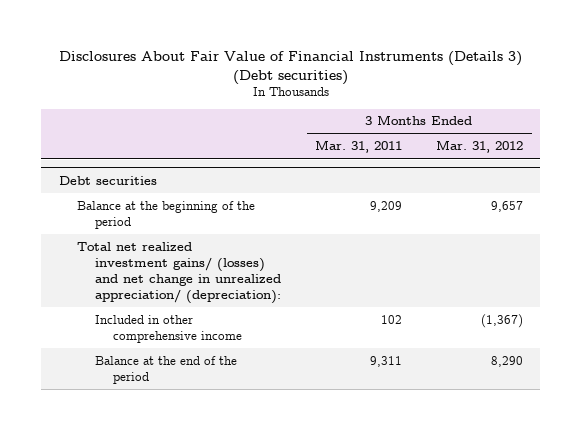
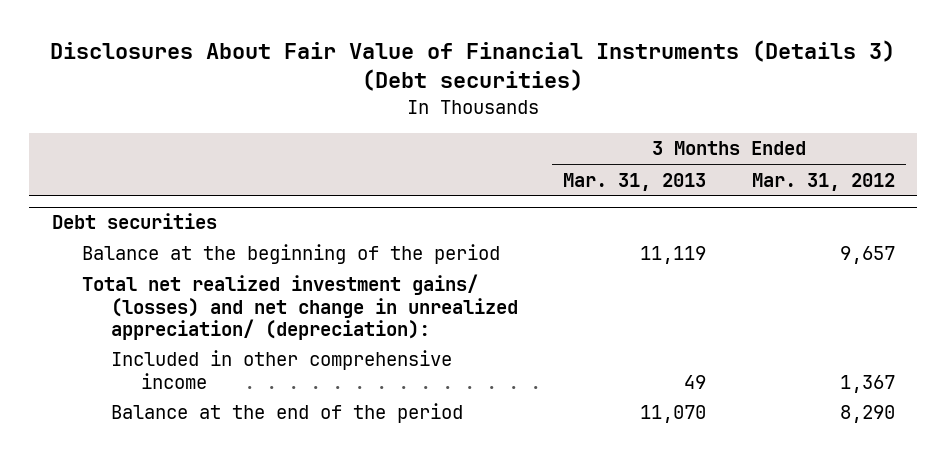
- | 3 Months Ended Mar. 31, 2011 | 3 Months Ended Mar. 31, 2012
+ | 3 Months Ended Mar. 31, 2013 | 3 Months Ended Mar. 31, 2012
@ Debt securities
- Included in other comprehensive income | 102 | (1,367)
+ Included in other comprehensive income | 49 | 1,367

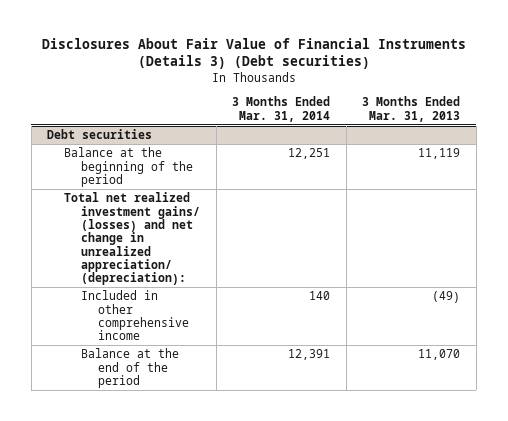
- | 3 Months Ended Mar. 31, 2013 | 3 Months Ended Mar. 31, 2012
+ | 3 Months Ended Mar. 31, 2014 | 3 Months Ended Mar. 31, 2013
@ Debt securities
- Included in other comprehensive income | 49 | 1,367
+ Included in other comprehensive income | 140 | (49)

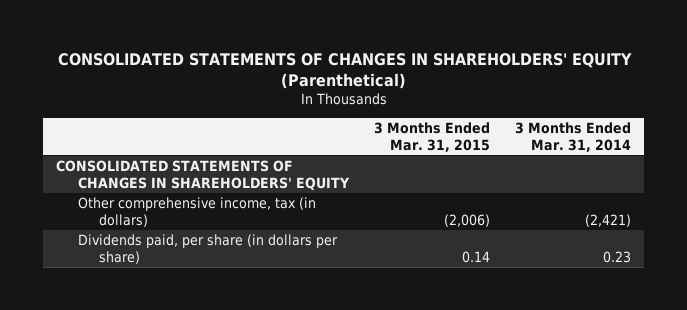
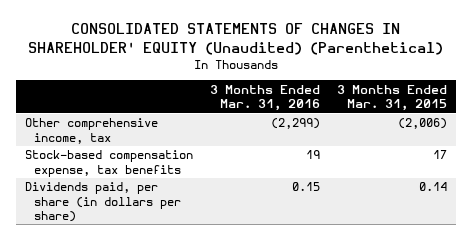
- CONSOLIDATED STATEMENTS OF CHANGES IN SHAREHOLDERS' EQUITY (Parenthetical)
+ CONSOLIDATED STATEMENTS OF CHANGES IN SHAREHOLDER' EQUITY (Unaudited) (Parenthetical)
- | 3 Months Ended Mar. 31, 2015 | 3 Months Ended Mar. 31, 2014
+ | 3 Months Ended Mar. 31, 2016 | 3 Months Ended Mar. 31, 2015
- CONSOLIDATED STATEMENTS OF CHANGES IN SHAREHOLDERS' EQUITY
- Other comprehensive income, tax (in dollars) | (2,006) | (2,421)
+ Other comprehensive income, tax | (2,299) | (2,006)
+ Stock-based compensation expense, tax benefits | 19 | 17

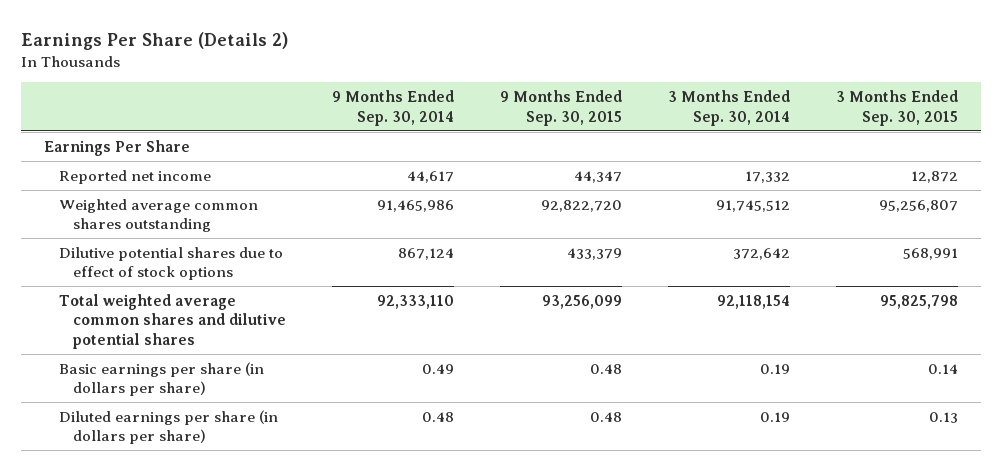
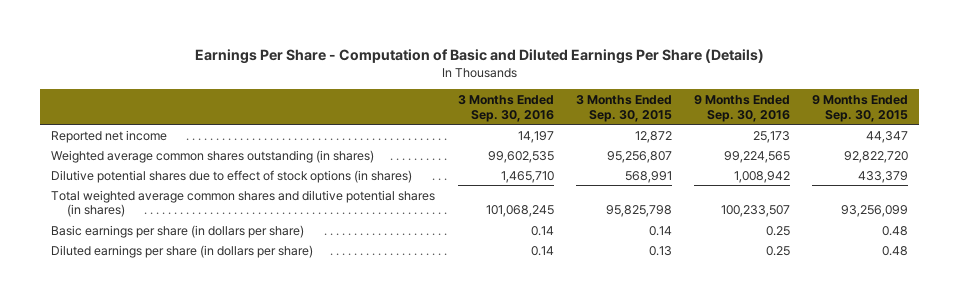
- Earnings Per Share (Details 2)
+ Earnings Per Share - Computation of Basic and Diluted Earnings Per Share (Details)
- | 9 Months Ended Sep. 30, 2014 | 9 Months Ended Sep. 30, 2015 | 3 Months Ended Sep. 30, 2014 | 3 Months Ended Sep. 30, 2015
+ | 3 Months Ended Sep. 30, 2016 | 3 Months Ended Sep. 30, 2015 | 9 Months Ended Sep. 30, 2016 | 9 Months Ended Sep. 30, 2015
- Earnings Per Share
- Weighted average common shares outstanding | 91,465,986 | 92,822,720 | 91,745,512 | 95,256,807
- Dilutive potential shares due to effect of stock options | 867,124 | 433,379 | 372,642 | 568,991
- Total weighted average common shares and dilutive potential shares | 92,333,110 | 93,256,099 | 92,118,154 | 95,825,798
+ Weighted average common shares outstanding (in shares) | 99,602,535 | 95,256,807 | 99,224,565 | 92,822,720
+ Dilutive potential shares due to effect of stock options (in shares) | 1,465,710 | 568,991 | 1,008,942 | 433,379
+ Total weighted average common shares and dilutive potential shares (in shares) | 101,068,245 | 95,825,798 | 100,233,507 | 93,256,099

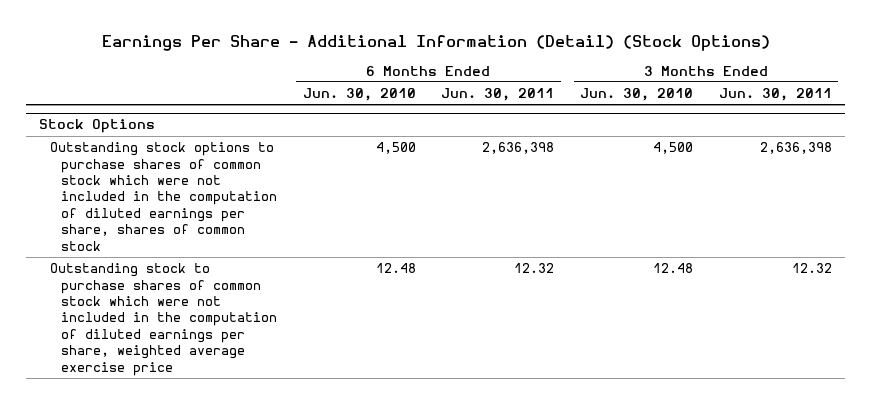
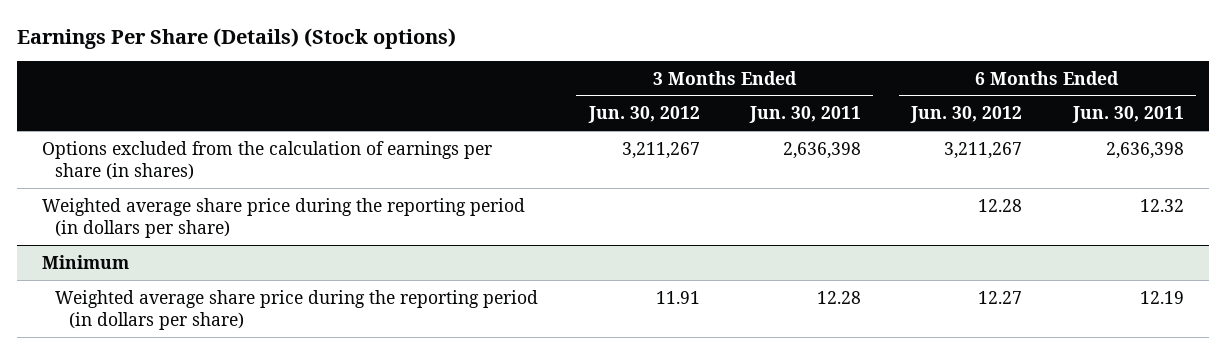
- Earnings Per Share - Additional Information (Detail) (Stock Options)
+ Earnings Per Share (Details) (Stock options)
- | 6 Months Ended Jun. 30, 2010 | 6 Months Ended Jun. 30, 2011 | 3 Months Ended Jun. 30, 2010 | 3 Months Ended Jun. 30, 2011
+ | 3 Months Ended Jun. 30, 2012 | 3 Months Ended Jun. 30, 2011 | 6 Months Ended Jun. 30, 2012 | 6 Months Ended Jun. 30, 2011
- Stock Options
- Outstanding stock options to purchase shares of common stock which were not included in the computation of diluted earnings per share, shares of common stock | 4,500 | 2,636,398 | 4,500 | 2,636,398
- Outstanding stock to purchase shares of common stock which were not included in the computation of diluted earnings per share, weighted average exercise price | 12.48 | 12.32 | 12.48 | 12.32
+ Options excluded from the calculation of earnings per share (in shares) | 3,211,267 | 2,636,398 | 3,211,267 | 2,636,398
+ Weighted average share price during the reporting period (in dollars per share) | | | 12.28 | 12.32
+ Minimum
+ Weighted average share price during the reporting period (in dollars per share) | 11.91 | 12.28 | 12.27 | 12.19

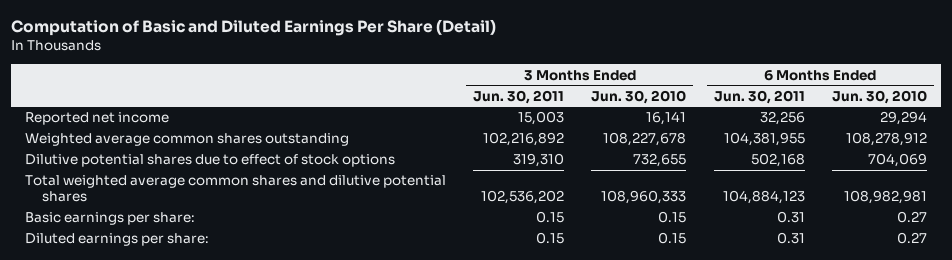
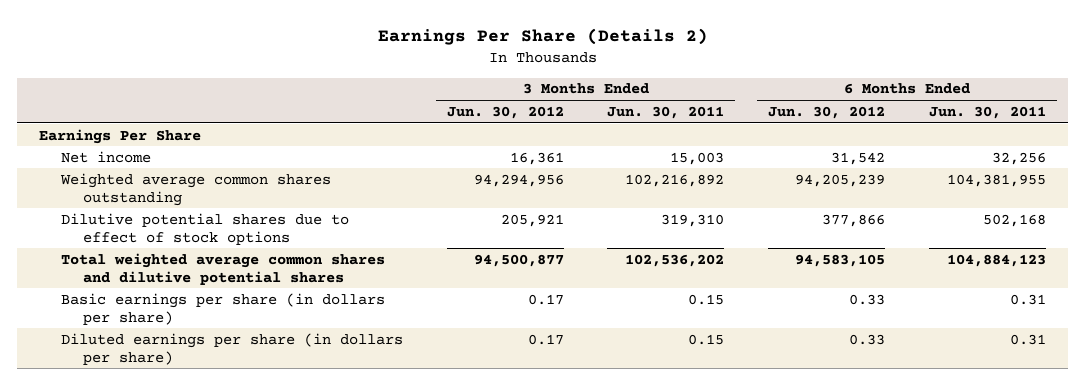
- Computation of Basic and Diluted Earnings Per Share (Detail)
+ Earnings Per Share (Details 2)
- | 3 Months Ended Jun. 30, 2011 | 3 Months Ended Jun. 30, 2010 | 6 Months Ended Jun. 30, 2011 | 6 Months Ended Jun. 30, 2010
+ | 3 Months Ended Jun. 30, 2012 | 3 Months Ended Jun. 30, 2011 | 6 Months Ended Jun. 30, 2012 | 6 Months Ended Jun. 30, 2011
- Reported net income | 15,003 | 16,141 | 32,256 | 29,294
+ Earnings Per Share
+ Net income | 16,361 | 15,003 | 31,542 | 32,256
- Basic earnings per share: | 0.15 | 0.15 | 0.31 | 0.27
- Diluted earnings per share: | 0.15 | 0.15 | 0.31 | 0.27
+ Basic earnings per share (in dollars per share) | 0.17 | 0.15 | 0.33 | 0.31
+ Diluted earnings per share (in dollars per share) | 0.17 | 0.15 | 0.33 | 0.31

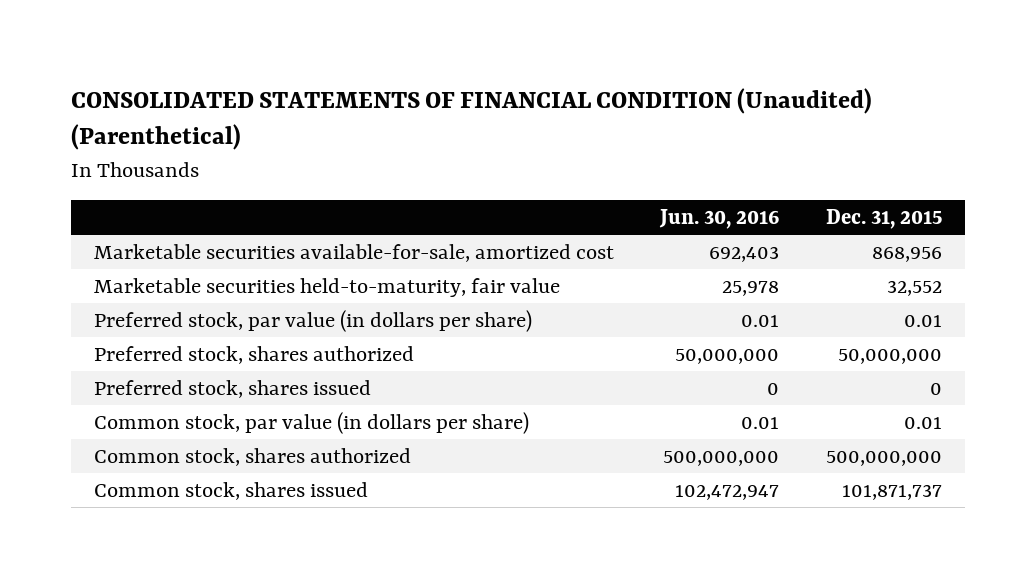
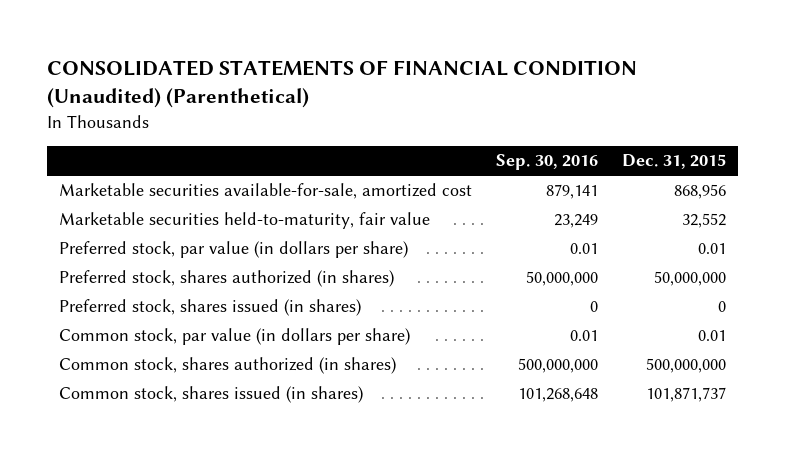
- | Jun. 30, 2016 | Dec. 31, 2015
+ | Sep. 30, 2016 | Dec. 31, 2015
- Preferred stock, shares authorized | 50,000,000 | 50,000,000
- Preferred stock, shares issued | 0 | 0
+ Preferred stock, shares authorized (in shares) | 50,000,000 | 50,000,000
+ Preferred stock, shares issued (in shares) | 0 | 0
- Common stock, shares authorized | 500,000,000 | 500,000,000
- Common stock, shares issued | 102,472,947 | 101,871,737
+ Common stock, shares authorized (in shares) | 500,000,000 | 500,000,000
+ Common stock, shares issued (in shares) | 101,268,648 | 101,871,737

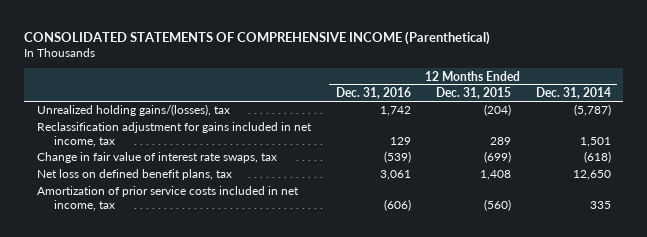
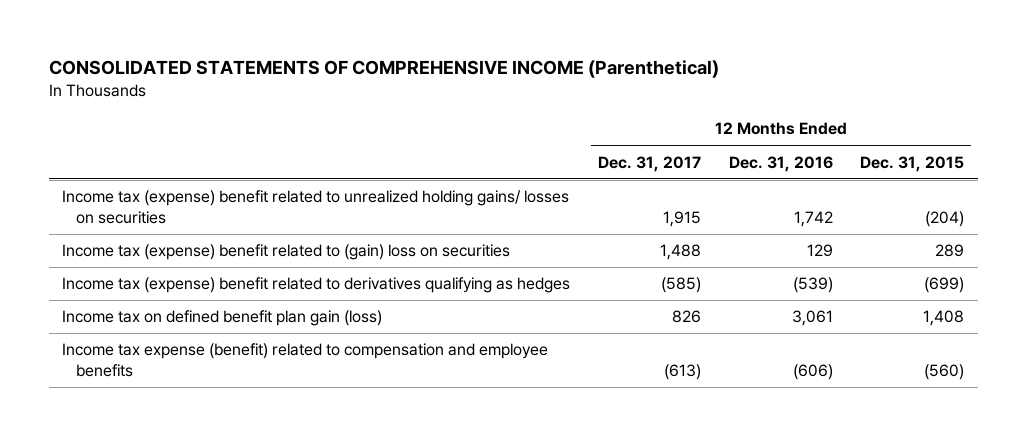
- | 12 Months Ended Dec. 31, 2016 | 12 Months Ended Dec. 31, 2015 | 12 Months Ended Dec. 31, 2014
+ | 12 Months Ended Dec. 31, 2017 | 12 Months Ended Dec. 31, 2016 | 12 Months Ended Dec. 31, 2015
- Unrealized holding gains/(losses), tax | 1,742 | (204) | (5,787)
- Reclassification adjustment for gains included in net income, tax | 129 | 289 | 1,501
- Change in fair value of interest rate swaps, tax | (539) | (699) | (618)
- Net loss on defined benefit plans, tax | 3,061 | 1,408 | 12,650
- Amortization of prior service costs included in net income, tax | (606) | (560) | 335
+ Income tax (expense) benefit related to unrealized holding gains/ losses on securities | 1,915 | 1,742 | (204)
+ Income tax (expense) benefit related to (gain) loss on securities | 1,488 | 129 | 289
+ Income tax (expense) benefit related to derivatives qualifying as hedges | (585) | (539) | (699)
+ Income tax on defined benefit plan gain (loss) | 826 | 3,061 | 1,408
+ Income tax expense (benefit) related to compensation and employee benefits | (613) | (606) | (560)

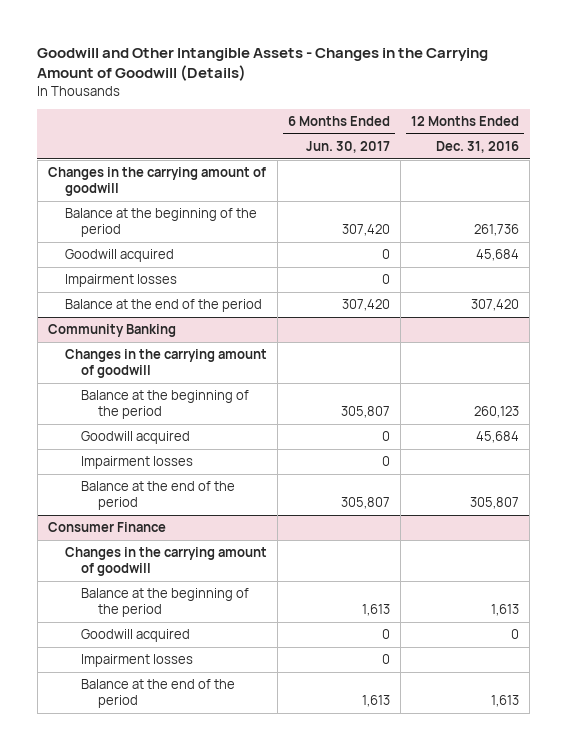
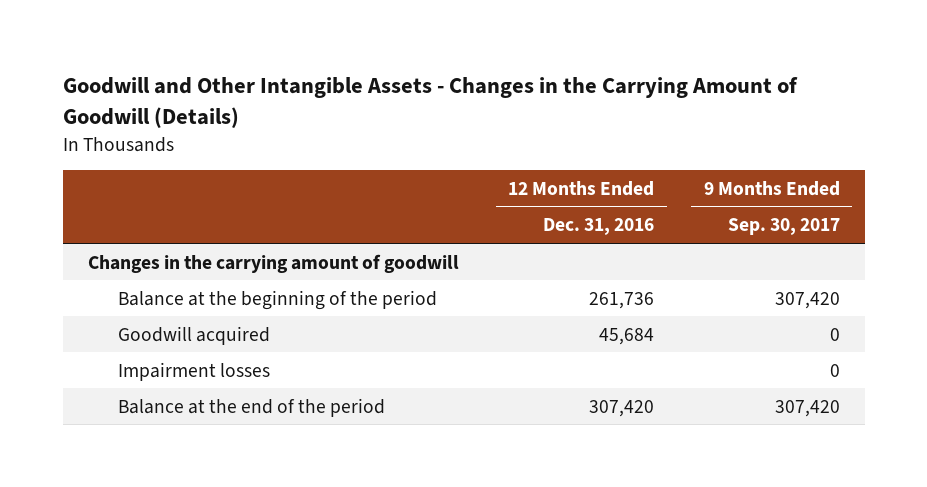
- | 6 Months Ended Jun. 30, 2017 | 12 Months Ended Dec. 31, 2016
+ | 12 Months Ended Dec. 31, 2016 | 9 Months Ended Sep. 30, 2017
- Community Banking
- Changes in the carrying amount of goodwill
- Balance at the beginning of the period | 305,807 | 260,123
- Goodwill acquired | 0 | 45,684
- Impairment losses | 0 |
- Balance at the end of the period | 305,807 | 305,807
- Consumer Finance
- Changes in the carrying amount of goodwill
- Balance at the beginning of the period | 1,613 | 1,613
- Goodwill acquired | 0 | 0
- Impairment losses | 0 |
- Balance at the end of the period | 1,613 | 1,613

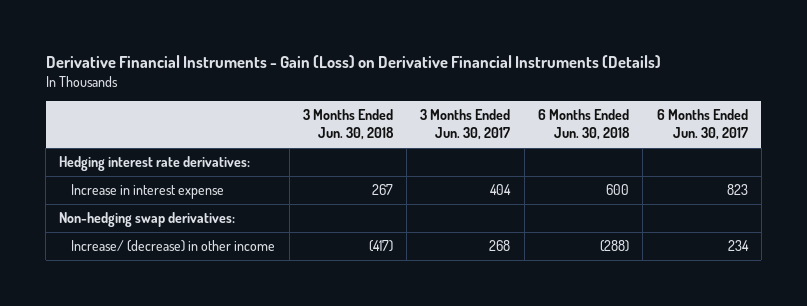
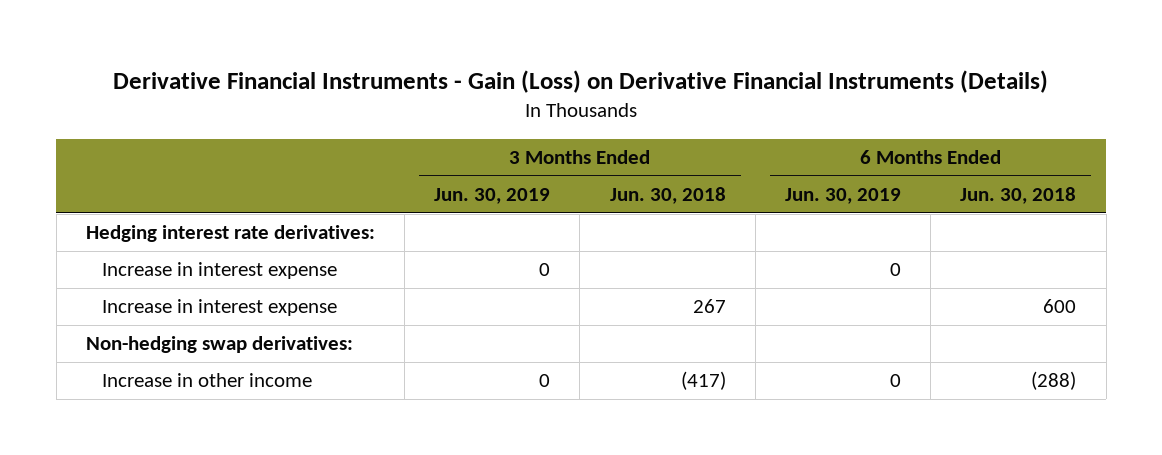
- | 3 Months Ended Jun. 30, 2018 | 3 Months Ended Jun. 30, 2017 | 6 Months Ended Jun. 30, 2018 | 6 Months Ended Jun. 30, 2017
+ | 3 Months Ended Jun. 30, 2019 | 3 Months Ended Jun. 30, 2018 | 6 Months Ended Jun. 30, 2019 | 6 Months Ended Jun. 30, 2018
+ Increase in interest expense | 0 | | 0 |
- Increase/ (decrease) in other income | (417) | 268 | (288) | 234
+ Increase in other income | 0 | (417) | 0 | (288)

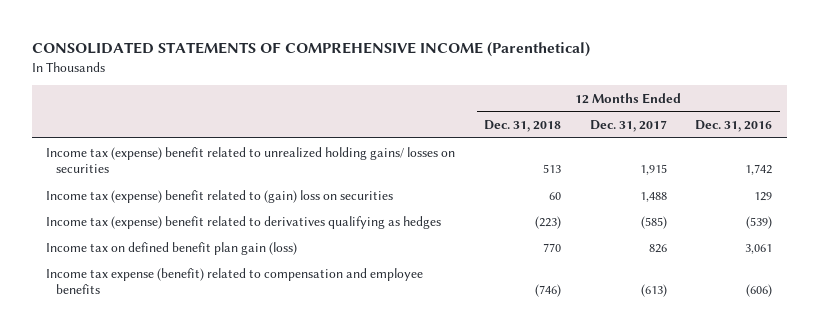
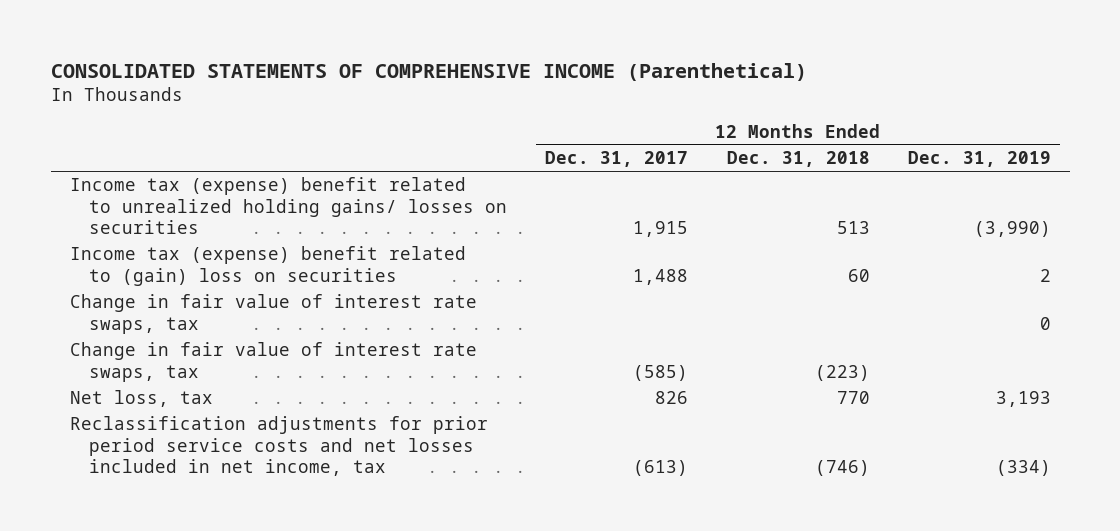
- | 12 Months Ended Dec. 31, 2018 | 12 Months Ended Dec. 31, 2017 | 12 Months Ended Dec. 31, 2016
+ | 12 Months Ended Dec. 31, 2017 | 12 Months Ended Dec. 31, 2018 | 12 Months Ended Dec. 31, 2019
- Income tax (expense) benefit related to derivatives qualifying as hedges | (223) | (585) | (539)
- Income tax on defined benefit plan gain (loss) | 770 | 826 | 3,061
- Income tax expense (benefit) related to compensation and employee benefits | (746) | (613) | (606)
+ Change in fair value of interest rate swaps, tax | | | 0
+ Change in fair value of interest rate swaps, tax | (585) | (223) |
+ Net loss, tax | 826 | 770 | 3,193
+ Reclassification adjustments for prior period service costs and net losses included in net income, tax | (613) | (746) | (334)

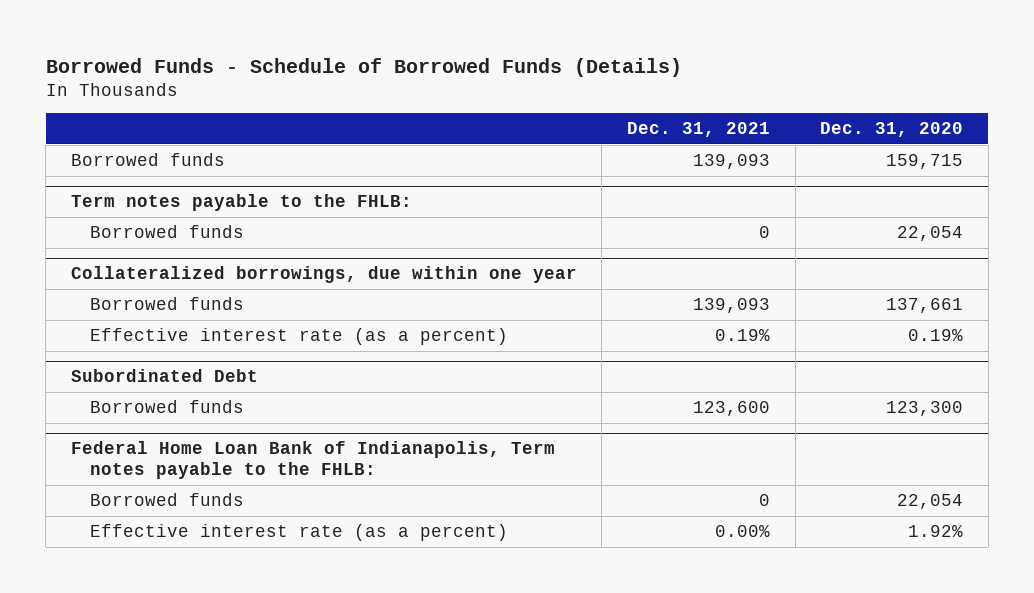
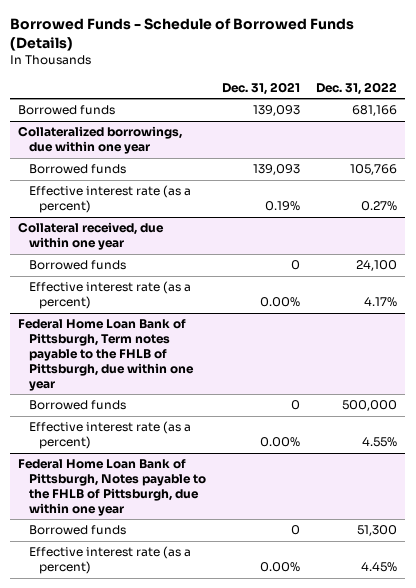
- | Dec. 31, 2021 | Dec. 31, 2020
+ | Dec. 31, 2021 | Dec. 31, 2022
- Term notes payable to the FHLB:
- Borrowed funds | 0 | 22,054
- Subordinated Debt
- Borrowed funds | 123,600 | 123,300
- Federal Home Loan Bank of Indianapolis, Term notes payable to the FHLB:
+ Collateral received, due within one year
+ Federal Home Loan Bank of Pittsburgh, Term notes payable to the FHLB of Pittsburgh, due within one year
+ Borrowed funds | 0 | 500,000
+ Effective interest rate (as a percent) | 0.00% | 4.55%
+ Federal Home Loan Bank of Pittsburgh, Notes payable to the FHLB of Pittsburgh, due within one year
+ Borrowed funds | 0 | 51,300
+ Effective interest rate (as a percent) | 0.00% | 4.45%

